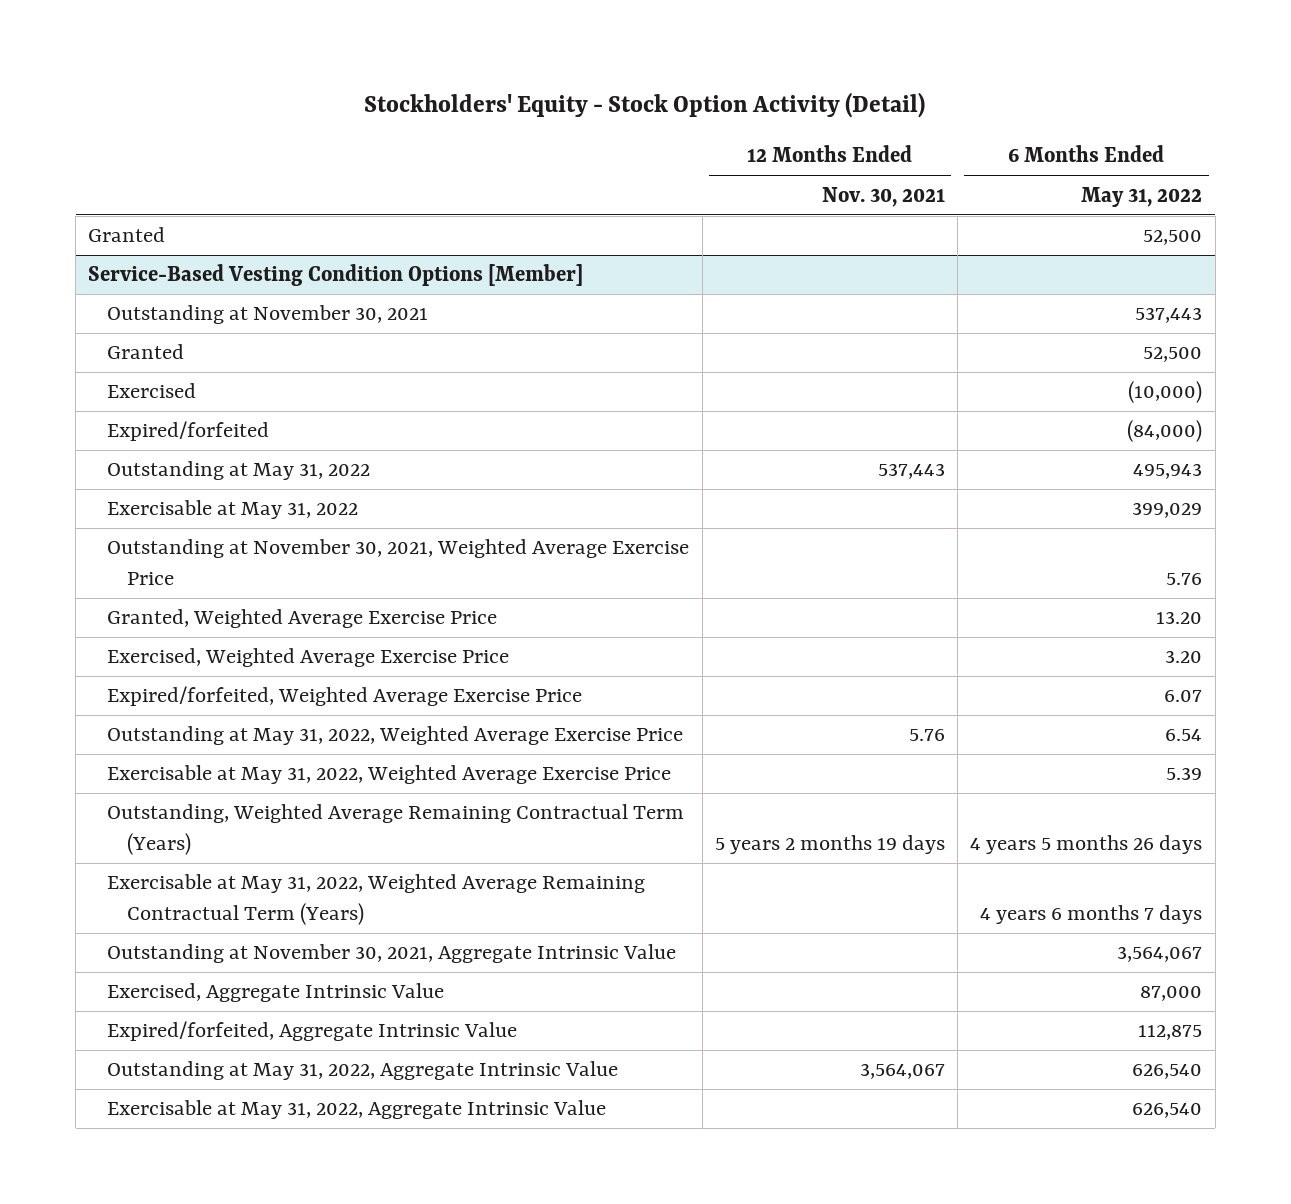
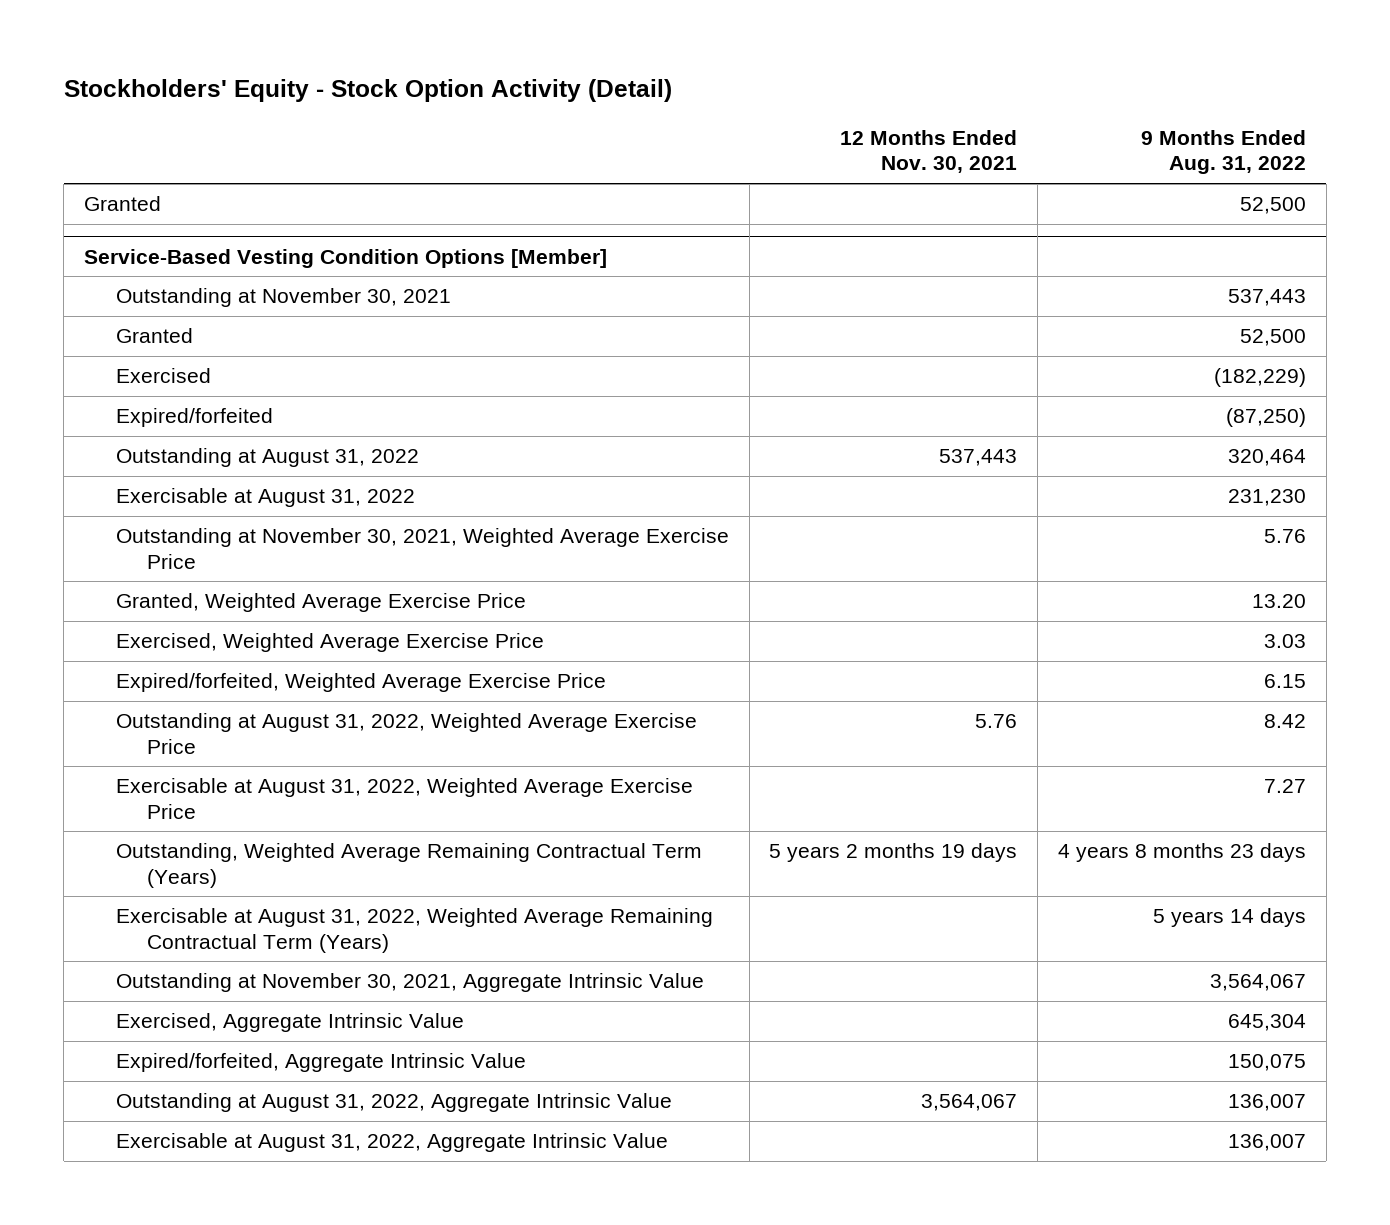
- | 12 Months Ended Nov. 30, 2021 | 6 Months Ended May 31, 2022
+ | 12 Months Ended Nov. 30, 2021 | 9 Months Ended Aug. 31, 2022
@ Service-Based Vesting Condition Options [Member]
- Outstanding at May 31, 2022 | 537,443 | 495,943
- Exercisable at May 31, 2022 | | 399,029
+ Outstanding at August 31, 2022 | 537,443 | 320,464
+ Exercisable at August 31, 2022 | | 231,230
- Outstanding at May 31, 2022, Weighted Average Exercise Price | 5.76 | 6.54
- Exercisable at May 31, 2022, Weighted Average Exercise Price | | 5.39
+ Outstanding at August 31, 2022, Weighted Average Exercise Price | 5.76 | 8.42
+ Exercisable at August 31, 2022, Weighted Average Exercise Price | | 7.27
- Exercisable at May 31, 2022, Weighted Average Remaining Contractual Term (Years) | | 4 years 6 months 7 days
+ Exercisable at August 31, 2022, Weighted Average Remaining Contractual Term (Years) | | 5 years 14 days
- Outstanding at May 31, 2022, Aggregate Intrinsic Value | 3,564,067 | 626,540
- Exercisable at May 31, 2022, Aggregate Intrinsic Value | | 626,540
+ Outstanding at August 31, 2022, Aggregate Intrinsic Value | 3,564,067 | 136,007
+ Exercisable at August 31, 2022, Aggregate Intrinsic Value | | 136,007

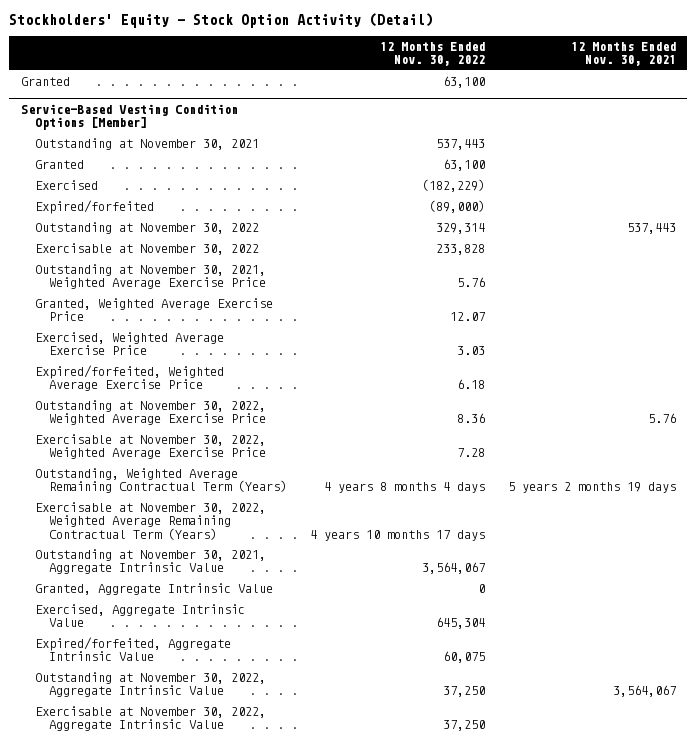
- | 12 Months Ended Nov. 30, 2021 | 9 Months Ended Aug. 31, 2022
+ | 12 Months Ended Nov. 30, 2022 | 12 Months Ended Nov. 30, 2021
@ Service-Based Vesting Condition Options [Member]
- Outstanding at August 31, 2022 | 537,443 | 320,464
- Exercisable at August 31, 2022 | | 231,230
+ Outstanding at November 30, 2022 | 329,314 | 537,443
+ Exercisable at November 30, 2022 | 233,828 |
- Outstanding at August 31, 2022, Weighted Average Exercise Price | 5.76 | 8.42
- Exercisable at August 31, 2022, Weighted Average Exercise Price | | 7.27
+ Outstanding at November 30, 2022, Weighted Average Exercise Price | 8.36 | 5.76
+ Exercisable at November 30, 2022, Weighted Average Exercise Price | 7.28 |
- Exercisable at August 31, 2022, Weighted Average Remaining Contractual Term (Years) | | 5 years 14 days
+ Exercisable at November 30, 2022, Weighted Average Remaining Contractual Term (Years) | 4 years 10 months 17 days |
+ Granted, Aggregate Intrinsic Value | 0 |
- Outstanding at August 31, 2022, Aggregate Intrinsic Value | 3,564,067 | 136,007
- Exercisable at August 31, 2022, Aggregate Intrinsic Value | | 136,007
+ Outstanding at November 30, 2022, Aggregate Intrinsic Value | 37,250 | 3,564,067
+ Exercisable at November 30, 2022, Aggregate Intrinsic Value | 37,250 |

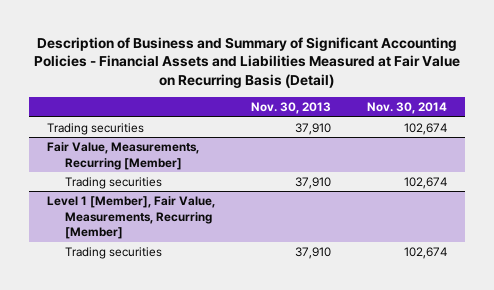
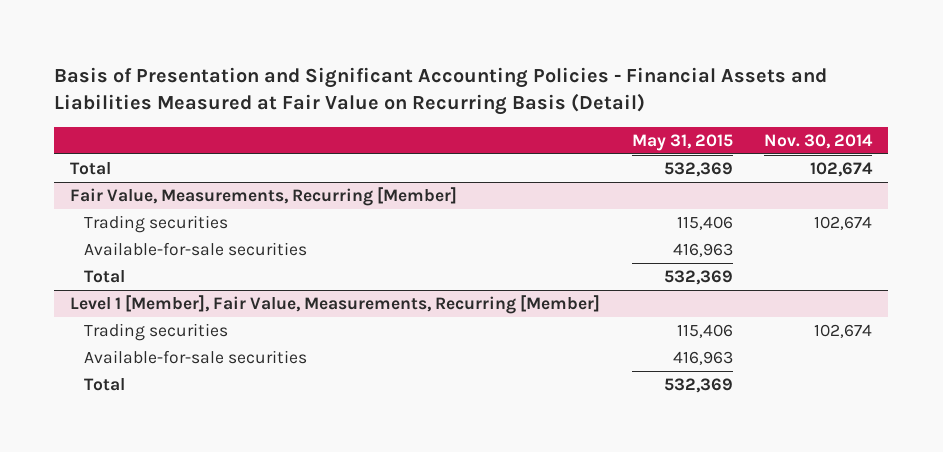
- Description of Business and Summary of Significant Accounting Policies - Financial Assets and Liabilities Measured at Fair Value on Recurring Basis (Detail)
+ Basis of Presentation and Significant Accounting Policies - Financial Assets and Liabilities Measured at Fair Value on Recurring Basis (Detail)
- | Nov. 30, 2013 | Nov. 30, 2014
+ | May 31, 2015 | Nov. 30, 2014
- Trading securities | 37,910 | 102,674
+ Total | 532,369 | 102,674
@ Fair Value, Measurements, Recurring [Member]
+ Available-for-sale securities | 416,963 |
+ Total | 532,369 |
@ Level 1 [Member], Fair Value, Measurements, Recurring [Member]
+ Available-for-sale securities | 416,963 |
+ Total | 532,369 |

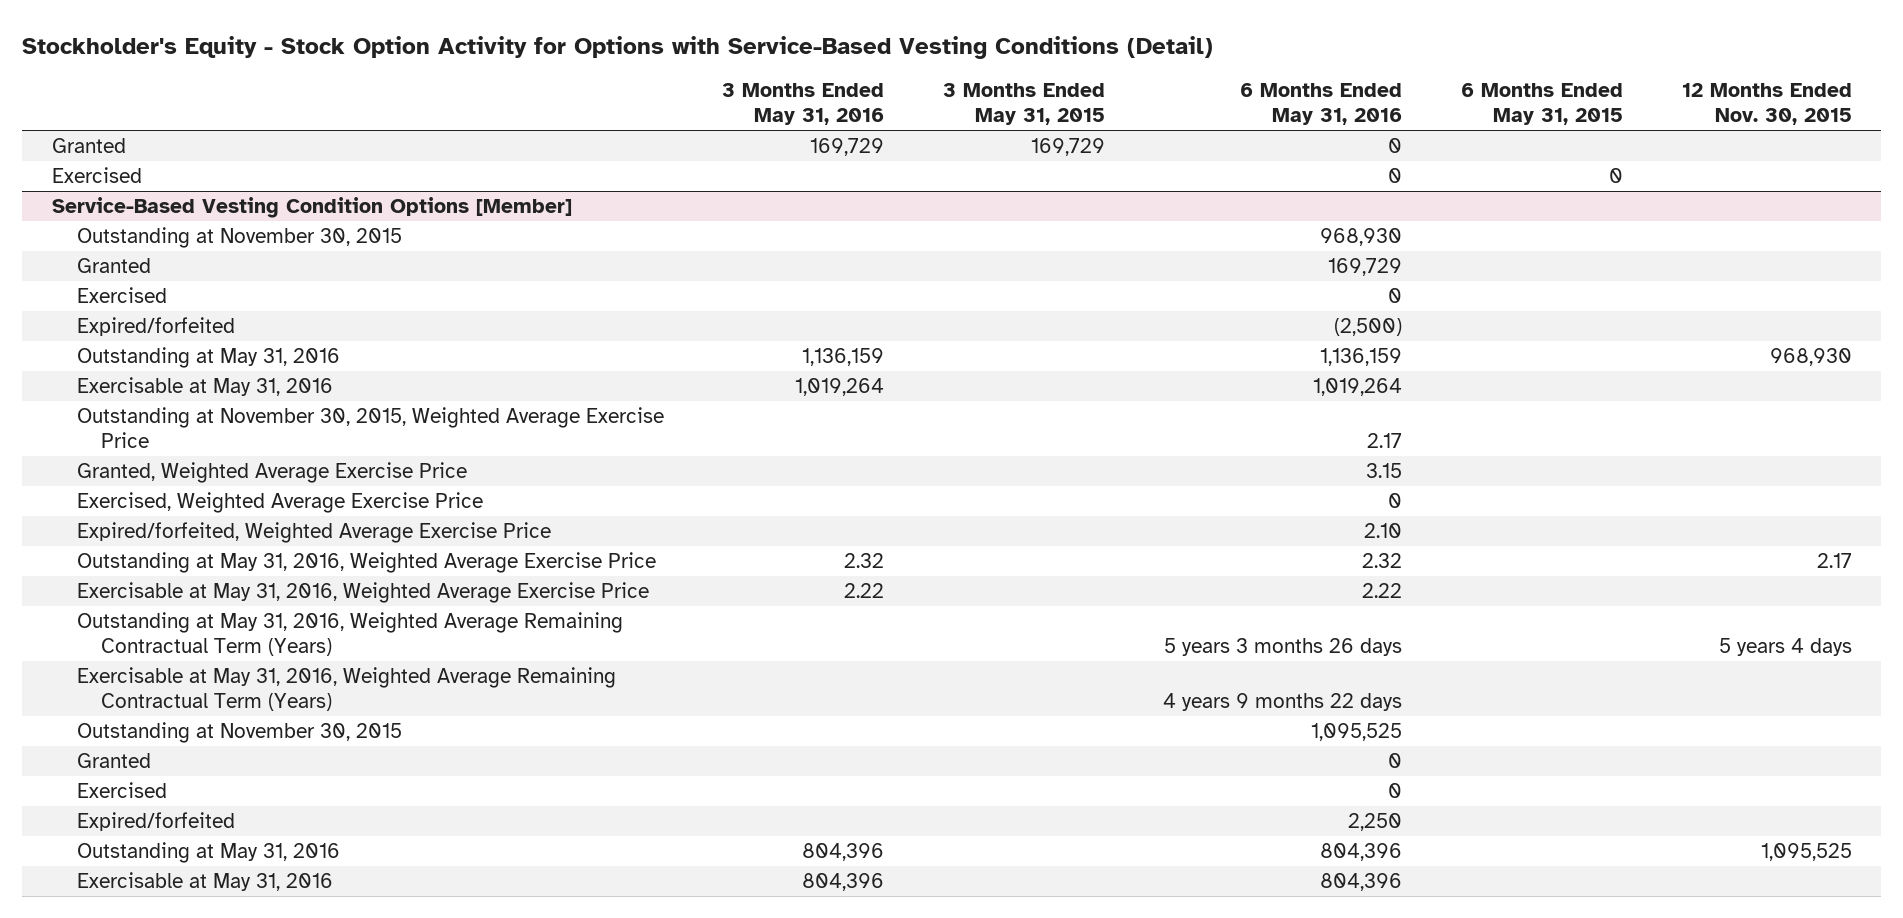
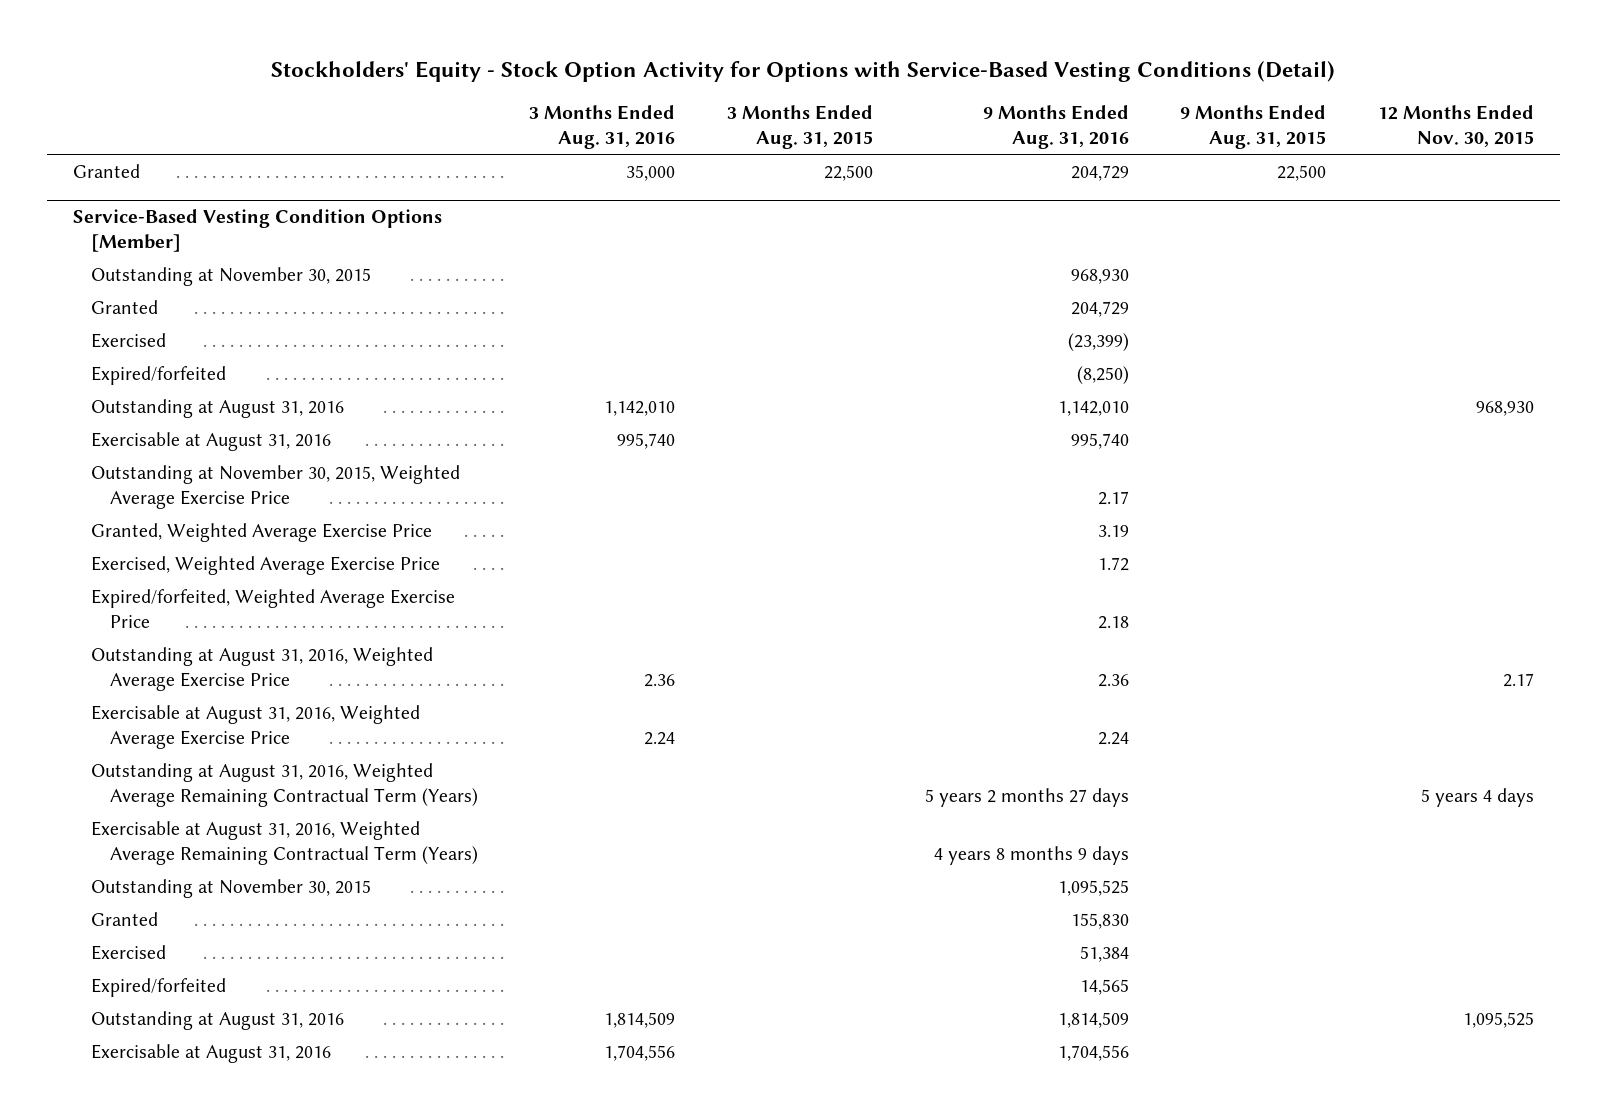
- Stockholder's Equity - Stock Option Activity for Options with Service-Based Vesting Conditions (Detail)
+ Stockholders' Equity - Stock Option Activity for Options with Service-Based Vesting Conditions (Detail)
- | 3 Months Ended May 31, 2016 | 3 Months Ended May 31, 2015 | 6 Months Ended May 31, 2016 | 6 Months Ended May 31, 2015 | 12 Months Ended Nov. 30, 2015
+ | 3 Months Ended Aug. 31, 2016 | 3 Months Ended Aug. 31, 2015 | 9 Months Ended Aug. 31, 2016 | 9 Months Ended Aug. 31, 2015 | 12 Months Ended Nov. 30, 2015
- Exercised | | | 0 | 0 |
@ Service-Based Vesting Condition Options [Member]
- Outstanding at May 31, 2016 | 1,136,159 | | 1,136,159 | | 968,930
- Exercisable at May 31, 2016 | 1,019,264 | | 1,019,264 | |
+ Outstanding at August 31, 2016 | 1,142,010 | | 1,142,010 | | 968,930
+ Exercisable at August 31, 2016 | 995,740 | | 995,740 | |
- Outstanding at May 31, 2016, Weighted Average Exercise Price | 2.32 | | 2.32 | | 2.17
- Exercisable at May 31, 2016, Weighted Average Exercise Price | 2.22 | | 2.22 | |
- Outstanding at May 31, 2016, Weighted Average Remaining Contractual Term (Years) | | | 5 years 3 months 26 days | | 5 years 4 days
- Exercisable at May 31, 2016, Weighted Average Remaining Contractual Term (Years) | | | 4 years 9 months 22 days | |
+ Outstanding at August 31, 2016, Weighted Average Exercise Price | 2.36 | | 2.36 | | 2.17
+ Exercisable at August 31, 2016, Weighted Average Exercise Price | 2.24 | | 2.24 | |
+ Outstanding at August 31, 2016, Weighted Average Remaining Contractual Term (Years) | | | 5 years 2 months 27 days | | 5 years 4 days
+ Exercisable at August 31, 2016, Weighted Average Remaining Contractual Term (Years) | | | 4 years 8 months 9 days | |
- Outstanding at May 31, 2016 | 804,396 | | 804,396 | | 1,095,525
- Exercisable at May 31, 2016 | 804,396 | | 804,396 | |
+ Outstanding at August 31, 2016 | 1,814,509 | | 1,814,509 | | 1,095,525
+ Exercisable at August 31, 2016 | 1,704,556 | | 1,704,556 | |

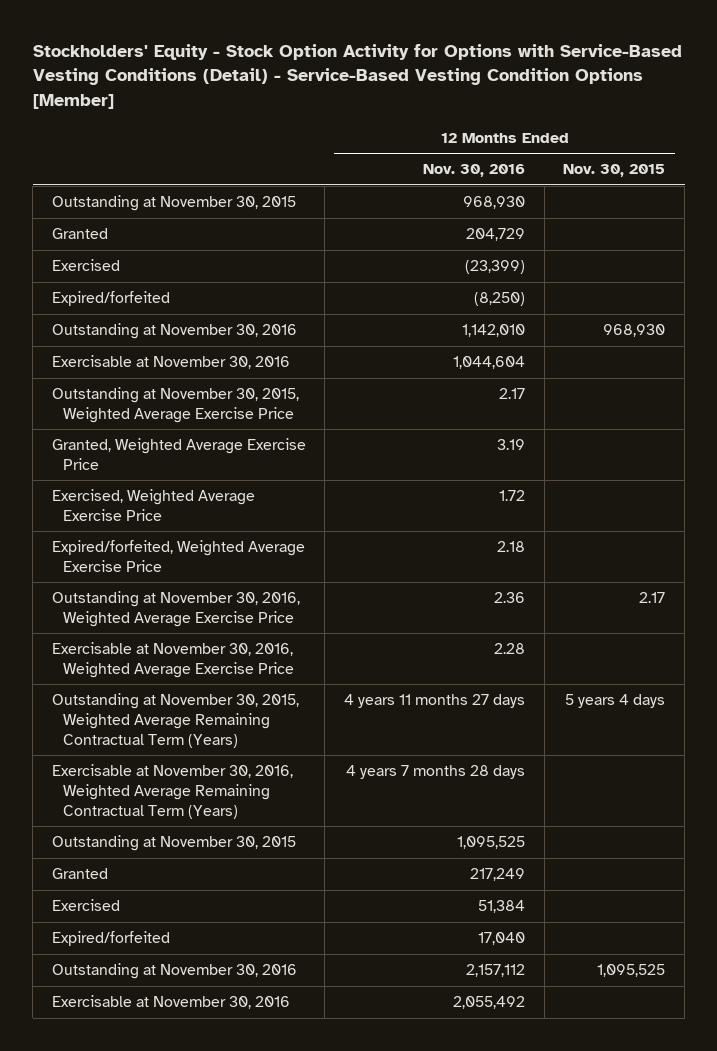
- Stockholders' Equity - Stock Option Activity for Options with Service-Based Vesting Conditions (Detail)
+ Stockholders' Equity - Stock Option Activity for Options with Service-Based Vesting Conditions (Detail) - Service-Based Vesting Condition Options [Member]
- | 3 Months Ended Aug. 31, 2016 | 3 Months Ended Aug. 31, 2015 | 9 Months Ended Aug. 31, 2016 | 9 Months Ended Aug. 31, 2015 | 12 Months Ended Nov. 30, 2015
+ | 12 Months Ended Nov. 30, 2016 | 12 Months Ended Nov. 30, 2015
+ Outstanding at November 30, 2015 | 968,930 |
- Service-Based Vesting Condition Options [Member]
- Outstanding at November 30, 2015 | | | 968,930 | |
- Granted | | | 204,729 | |
- Exercised | | | (23,399) | |
- Expired/forfeited | | | (8,250) | |
- Outstanding at August 31, 2016 | 1,142,010 | | 1,142,010 | | 968,930
- Exercisable at August 31, 2016 | 995,740 | | 995,740 | |
- Outstanding at November 30, 2015, Weighted Average Exercise Price | | | 2.17 | |
- Granted, Weighted Average Exercise Price | | | 3.19 | |
- Exercised, Weighted Average Exercise Price | | | 1.72 | |
- Expired/forfeited, Weighted Average Exercise Price | | | 2.18 | |
- Outstanding at August 31, 2016, Weighted Average Exercise Price | 2.36 | | 2.36 | | 2.17
- Exercisable at August 31, 2016, Weighted Average Exercise Price | 2.24 | | 2.24 | |
- Outstanding at August 31, 2016, Weighted Average Remaining Contractual Term (Years) | | | 5 years 2 months 27 days | | 5 years 4 days
- Exercisable at August 31, 2016, Weighted Average Remaining Contractual Term (Years) | | | 4 years 8 months 9 days | |
- Outstanding at November 30, 2015 | | | 1,095,525 | |
- Granted | | | 155,830 | |
- Exercised | | | 51,384 | |
- Expired/forfeited | | | 14,565 | |
- Outstanding at August 31, 2016 | 1,814,509 | | 1,814,509 | | 1,095,525
- Exercisable at August 31, 2016 | 1,704,556 | | 1,704,556 | |
+ Exercised | (23,399) |
+ Expired/forfeited | (8,250) |
+ Outstanding at November 30, 2016 | 1,142,010 | 968,930
+ Exercisable at November 30, 2016 | 1,044,604 |
+ Outstanding at November 30, 2015, Weighted Average Exercise Price | 2.17 |
+ Granted, Weighted Average Exercise Price | 3.19 |
+ Exercised, Weighted Average Exercise Price | 1.72 |
+ Expired/forfeited, Weighted Average Exercise Price | 2.18 |
+ Outstanding at November 30, 2016, Weighted Average Exercise Price | 2.36 | 2.17
+ Exercisable at November 30, 2016, Weighted Average Exercise Price | 2.28 |
+ Outstanding at November 30, 2015, Weighted Average Remaining Contractual Term (Years) | 4 years 11 months 27 days | 5 years 4 days
+ Exercisable at November 30, 2016, Weighted Average Remaining Contractual Term (Years) | 4 years 7 months 28 days |
+ Outstanding at November 30, 2015 | 1,095,525 |
+ Granted | 217,249 |
+ Exercised | 51,384 |
+ Expired/forfeited | 17,040 |
+ Outstanding at November 30, 2016 | 2,157,112 | 1,095,525
+ Exercisable at November 30, 2016 | 2,055,492 |

